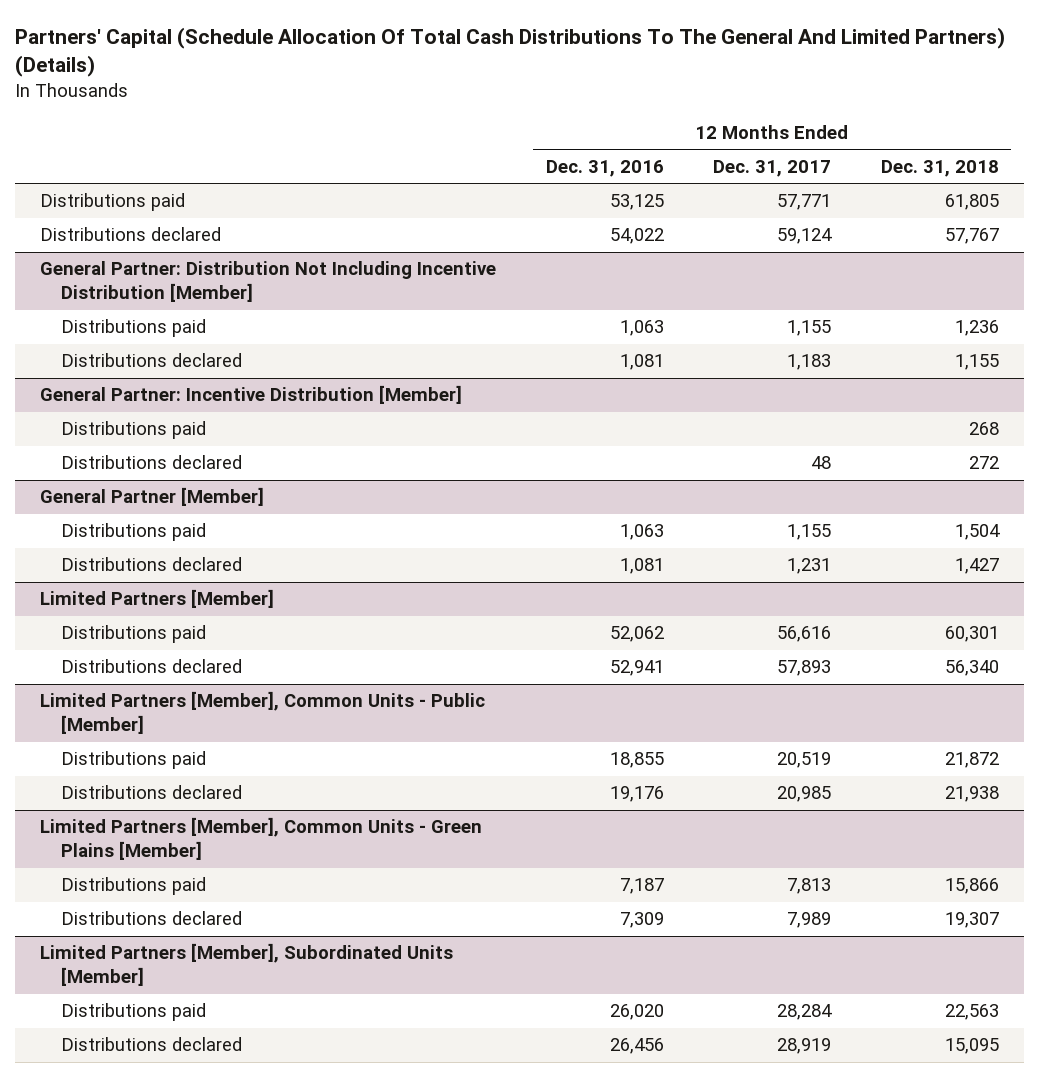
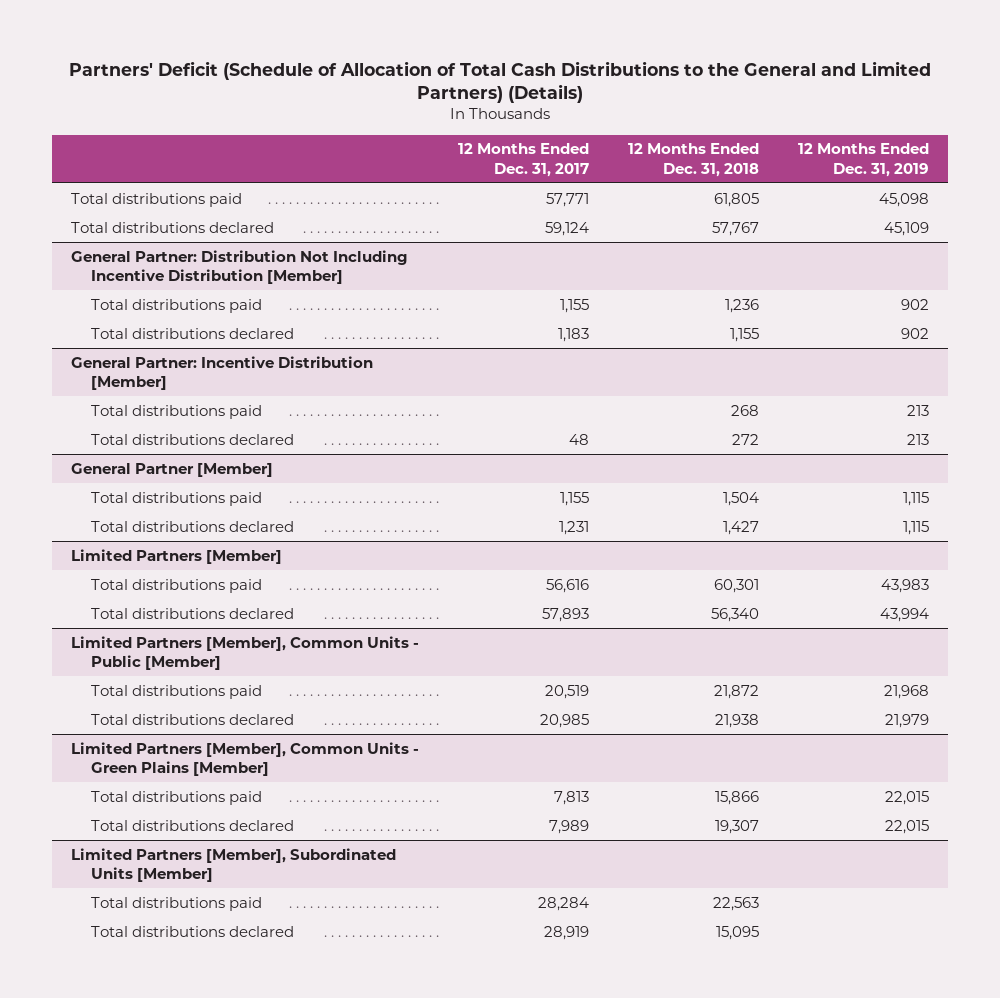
- Partners' Capital (Schedule Allocation Of Total Cash Distributions To The General And Limited Partners) (Details)
+ Partners' Deficit (Schedule of Allocation of Total Cash Distributions to the General and Limited Partners) (Details)
- | 12 Months Ended Dec. 31, 2016 | 12 Months Ended Dec. 31, 2017 | 12 Months Ended Dec. 31, 2018
+ | 12 Months Ended Dec. 31, 2017 | 12 Months Ended Dec. 31, 2018 | 12 Months Ended Dec. 31, 2019
- Distributions paid | 53,125 | 57,771 | 61,805
- Distributions declared | 54,022 | 59,124 | 57,767
+ Total distributions paid | 57,771 | 61,805 | 45,098
+ Total distributions declared | 59,124 | 57,767 | 45,109
@ General Partner: Distribution Not Including Incentive Distribution [Member]
- Distributions paid | 1,063 | 1,155 | 1,236
- Distributions declared | 1,081 | 1,183 | 1,155
+ Total distributions paid | 1,155 | 1,236 | 902
+ Total distributions declared | 1,183 | 1,155 | 902
@ General Partner: Incentive Distribution [Member]
- Distributions paid | | | 268
- Distributions declared | | 48 | 272
+ Total distributions paid | | 268 | 213
+ Total distributions declared | 48 | 272 | 213
@ General Partner [Member]
- Distributions paid | 1,063 | 1,155 | 1,504
- Distributions declared | 1,081 | 1,231 | 1,427
+ Total distributions paid | 1,155 | 1,504 | 1,115
+ Total distributions declared | 1,231 | 1,427 | 1,115
@ Limited Partners [Member]
- Distributions paid | 52,062 | 56,616 | 60,301
- Distributions declared | 52,941 | 57,893 | 56,340
+ Total distributions paid | 56,616 | 60,301 | 43,983
+ Total distributions declared | 57,893 | 56,340 | 43,994
@ Limited Partners [Member], Common Units - Public [Member]
- Distributions paid | 18,855 | 20,519 | 21,872
- Distributions declared | 19,176 | 20,985 | 21,938
+ Total distributions paid | 20,519 | 21,872 | 21,968
+ Total distributions declared | 20,985 | 21,938 | 21,979
@ Limited Partners [Member], Common Units - Green Plains [Member]
- Distributions paid | 7,187 | 7,813 | 15,866
- Distributions declared | 7,309 | 7,989 | 19,307
+ Total distributions paid | 7,813 | 15,866 | 22,015
+ Total distributions declared | 7,989 | 19,307 | 22,015
@ Limited Partners [Member], Subordinated Units [Member]
- Distributions paid | 26,020 | 28,284 | 22,563
- Distributions declared | 26,456 | 28,919 | 15,095
+ Total distributions paid | 28,284 | 22,563 |
+ Total distributions declared | 28,919 | 15,095 |

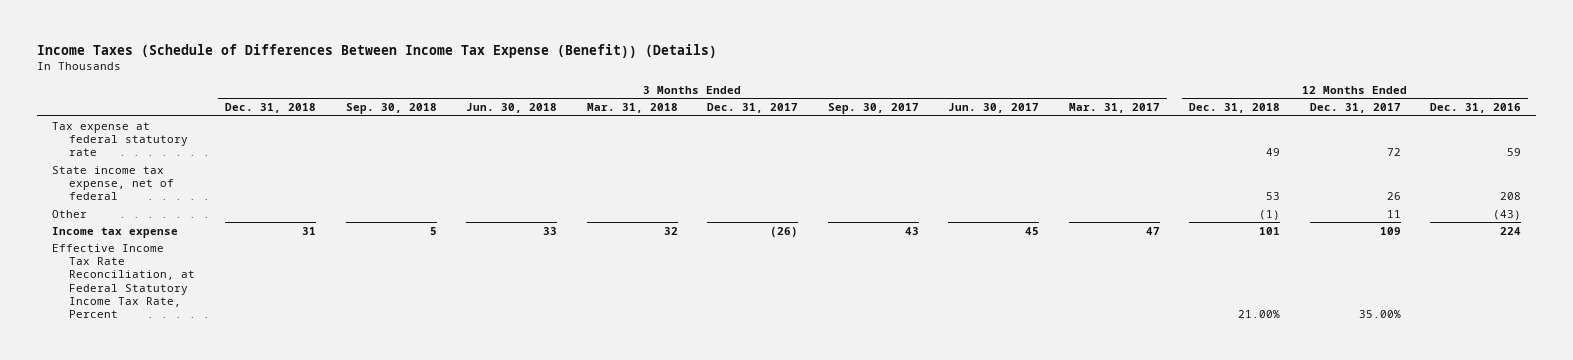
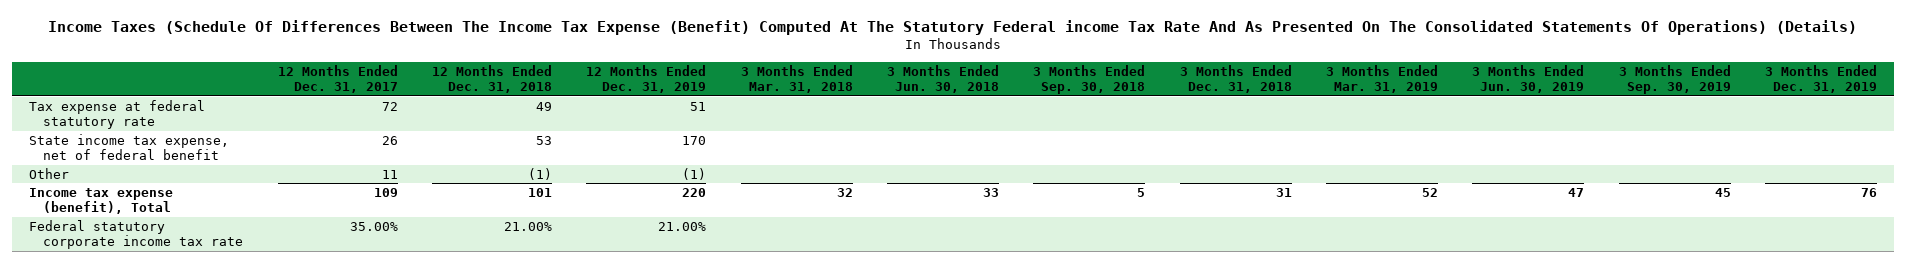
- Income Taxes (Schedule of Differences Between Income Tax Expense (Benefit)) (Details)
+ Income Taxes (Schedule Of Differences Between The Income Tax Expense (Benefit) Computed At The Statutory Federal income Tax Rate And As Presented On The Consolidated Statements Of Operations) (Details)
- | 3 Months Ended Dec. 31, 2018 | 3 Months Ended Sep. 30, 2018 | 3 Months Ended Jun. 30, 2018 | 3 Months Ended Mar. 31, 2018 | 3 Months Ended Dec. 31, 2017 | 3 Months Ended Sep. 30, 2017 | 3 Months Ended Jun. 30, 2017 | 3 Months Ended Mar. 31, 2017 | 12 Months Ended Dec. 31, 2018 | 12 Months Ended Dec. 31, 2017 | 12 Months Ended Dec. 31, 2016
+ | 12 Months Ended Dec. 31, 2017 | 12 Months Ended Dec. 31, 2018 | 12 Months Ended Dec. 31, 2019 | 3 Months Ended Mar. 31, 2018 | 3 Months Ended Jun. 30, 2018 | 3 Months Ended Sep. 30, 2018 | 3 Months Ended Dec. 31, 2018 | 3 Months Ended Mar. 31, 2019 | 3 Months Ended Jun. 30, 2019 | 3 Months Ended Sep. 30, 2019 | 3 Months Ended Dec. 31, 2019
- State income tax expense, net of federal | | | | | | | | | 53 | 26 | 208
+ State income tax expense, net of federal benefit | 26 | 53 | 170 | | | | | | | |
- Income tax expense | 31 | 5 | 33 | 32 | (26) | 43 | 45 | 47 | 101 | 109 | 224
- Effective Income Tax Rate Reconciliation, at Federal Statutory Income Tax Rate, Percent | | | | | | | | | 21.00% | 35.00% |
+ Income tax expense (benefit), Total | 109 | 101 | 220 | 32 | 33 | 5 | 31 | 52 | 47 | 45 | 76
+ Federal statutory corporate income tax rate | 35.00% | 21.00% | 21.00% | | | | | | | |

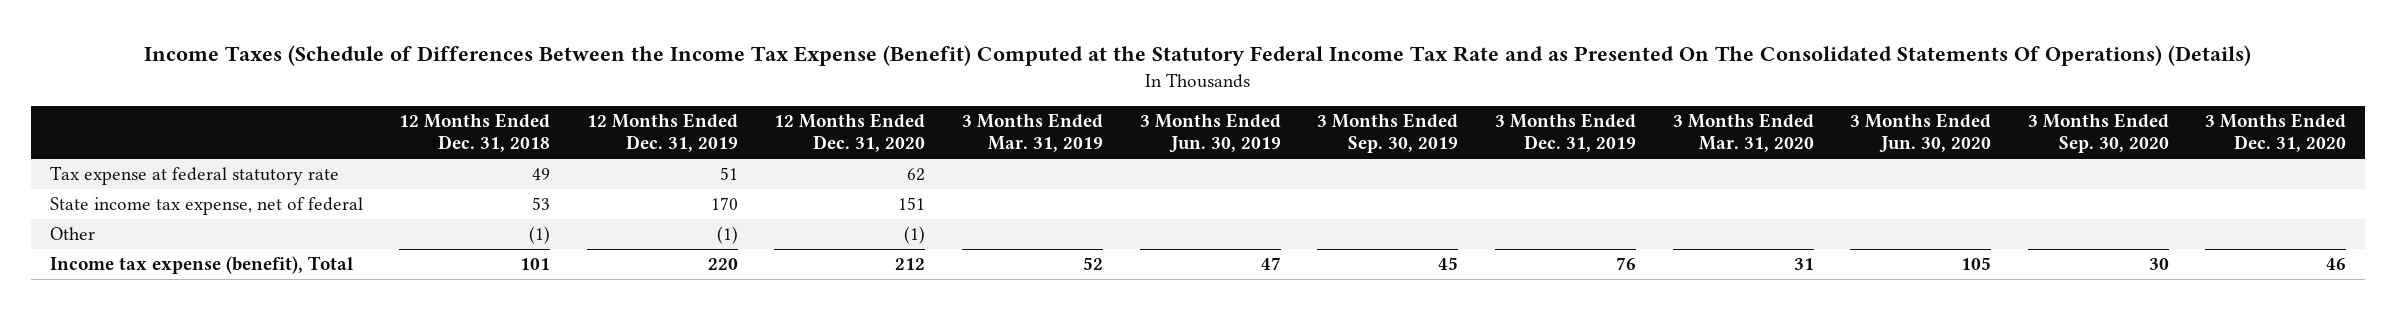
- Income Taxes (Schedule Of Differences Between The Income Tax Expense (Benefit) Computed At The Statutory Federal income Tax Rate And As Presented On The Consolidated Statements Of Operations) (Details)
+ Income Taxes (Schedule of Differences Between the Income Tax Expense (Benefit) Computed at the Statutory Federal Income Tax Rate and as Presented On The Consolidated Statements Of Operations) (Details)
- | 12 Months Ended Dec. 31, 2017 | 12 Months Ended Dec. 31, 2018 | 12 Months Ended Dec. 31, 2019 | 3 Months Ended Mar. 31, 2018 | 3 Months Ended Jun. 30, 2018 | 3 Months Ended Sep. 30, 2018 | 3 Months Ended Dec. 31, 2018 | 3 Months Ended Mar. 31, 2019 | 3 Months Ended Jun. 30, 2019 | 3 Months Ended Sep. 30, 2019 | 3 Months Ended Dec. 31, 2019
+ | 12 Months Ended Dec. 31, 2018 | 12 Months Ended Dec. 31, 2019 | 12 Months Ended Dec. 31, 2020 | 3 Months Ended Mar. 31, 2019 | 3 Months Ended Jun. 30, 2019 | 3 Months Ended Sep. 30, 2019 | 3 Months Ended Dec. 31, 2019 | 3 Months Ended Mar. 31, 2020 | 3 Months Ended Jun. 30, 2020 | 3 Months Ended Sep. 30, 2020 | 3 Months Ended Dec. 31, 2020
- State income tax expense, net of federal benefit | 26 | 53 | 170 | | | | | | | |
+ State income tax expense, net of federal | 53 | 170 | 151 | | | | | | | |
- Federal statutory corporate income tax rate | 35.00% | 21.00% | 21.00% | | | | | | | |

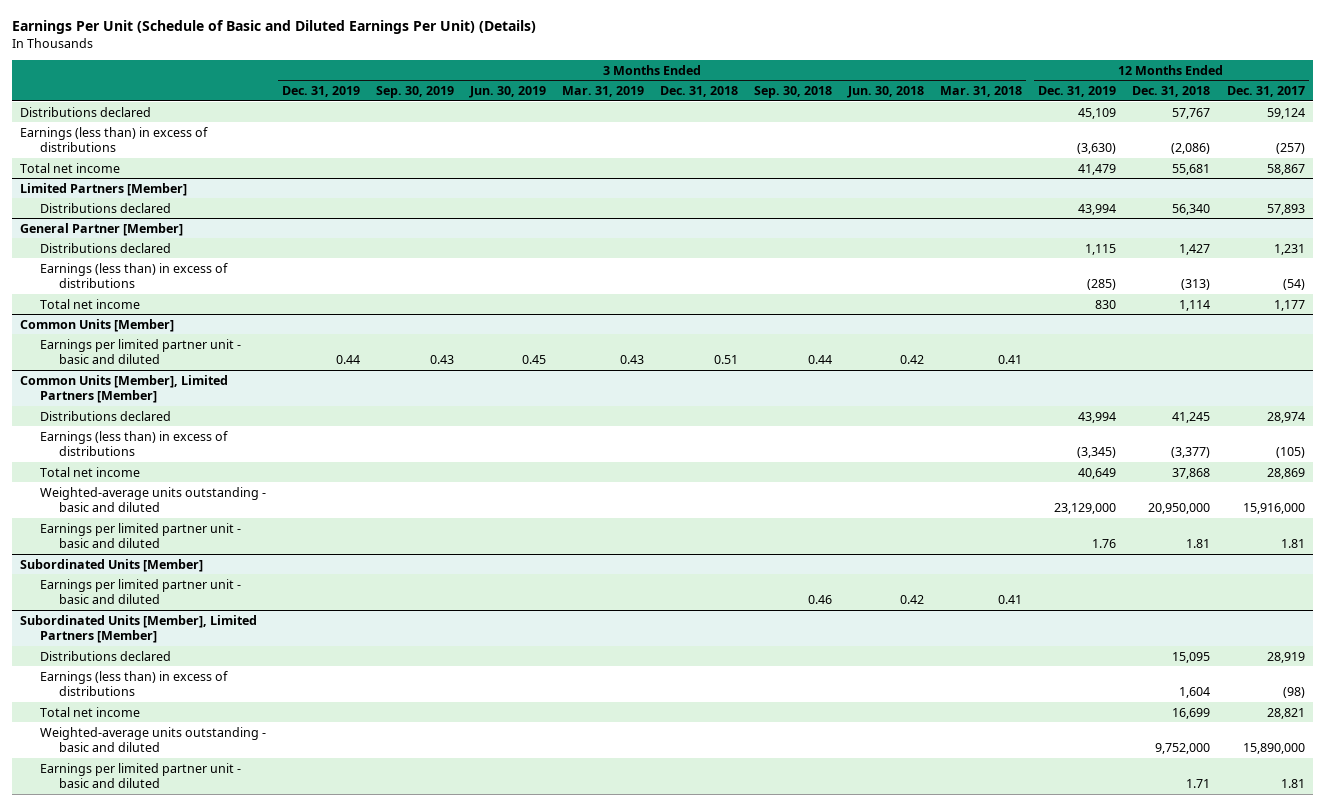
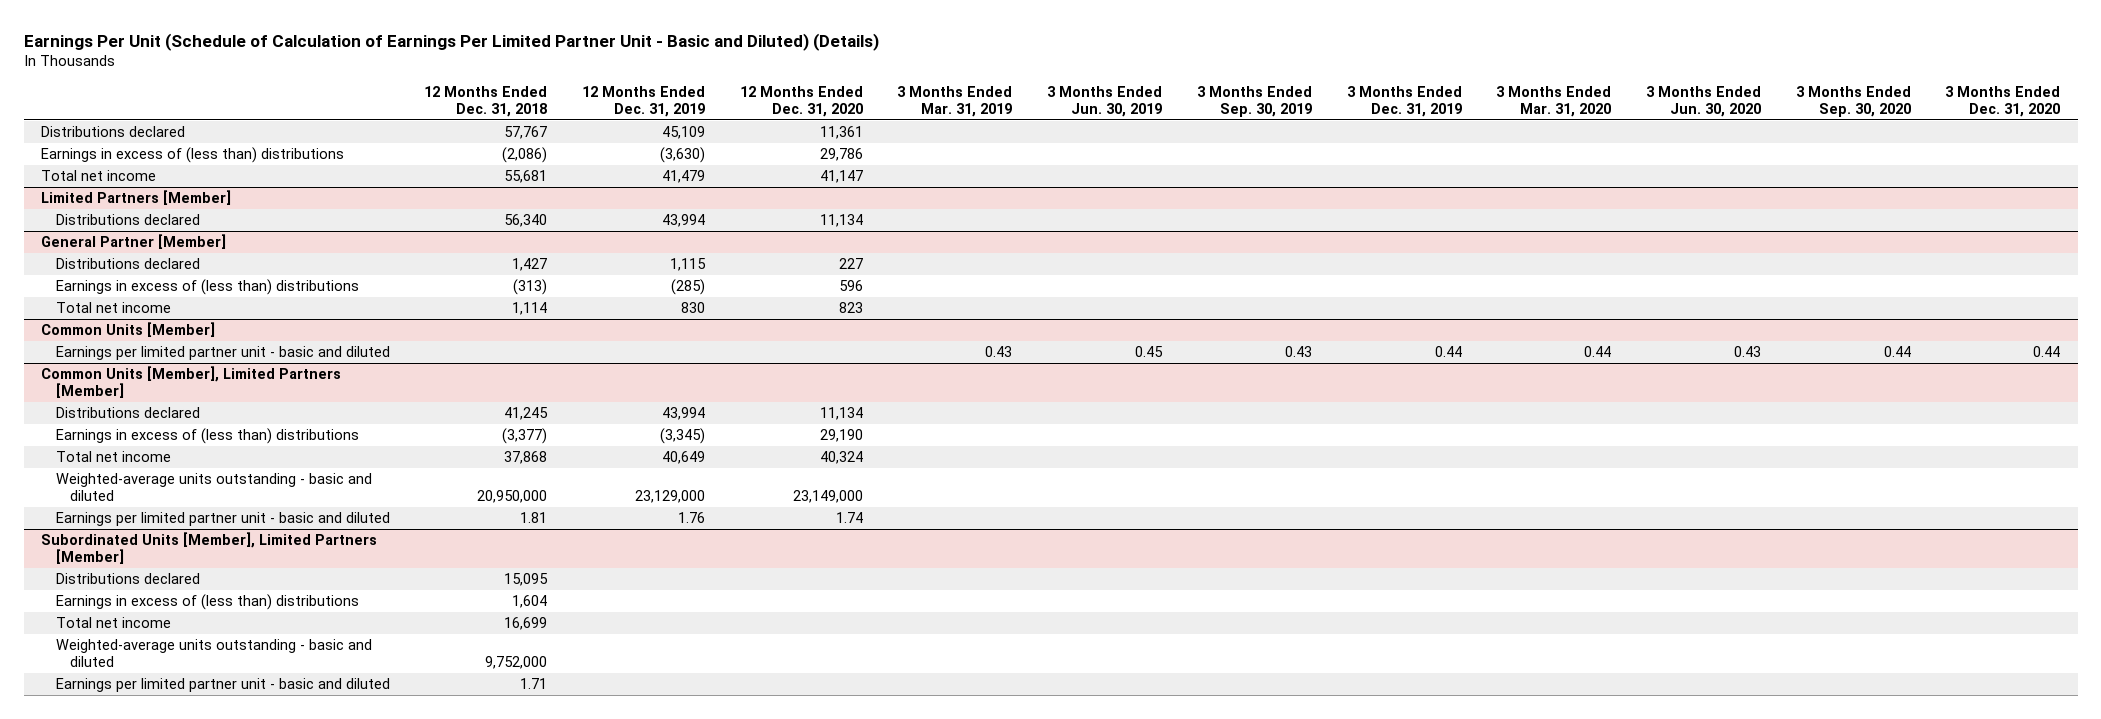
- Earnings Per Unit (Schedule of Basic and Diluted Earnings Per Unit) (Details)
+ Earnings Per Unit (Schedule of Calculation of Earnings Per Limited Partner Unit - Basic and Diluted) (Details)
- | 3 Months Ended Dec. 31, 2019 | 3 Months Ended Sep. 30, 2019 | 3 Months Ended Jun. 30, 2019 | 3 Months Ended Mar. 31, 2019 | 3 Months Ended Dec. 31, 2018 | 3 Months Ended Sep. 30, 2018 | 3 Months Ended Jun. 30, 2018 | 3 Months Ended Mar. 31, 2018 | 12 Months Ended Dec. 31, 2019 | 12 Months Ended Dec. 31, 2018 | 12 Months Ended Dec. 31, 2017
+ | 12 Months Ended Dec. 31, 2018 | 12 Months Ended Dec. 31, 2019 | 12 Months Ended Dec. 31, 2020 | 3 Months Ended Mar. 31, 2019 | 3 Months Ended Jun. 30, 2019 | 3 Months Ended Sep. 30, 2019 | 3 Months Ended Dec. 31, 2019 | 3 Months Ended Mar. 31, 2020 | 3 Months Ended Jun. 30, 2020 | 3 Months Ended Sep. 30, 2020 | 3 Months Ended Dec. 31, 2020
- Earnings (less than) in excess of distributions | | | | | | | | | (3,630) | (2,086) | (257)
+ Earnings in excess of (less than) distributions | (2,086) | (3,630) | 29,786 | | | | | | | |
@ General Partner [Member]
- Earnings (less than) in excess of distributions | | | | | | | | | (285) | (313) | (54)
+ Earnings in excess of (less than) distributions | (313) | (285) | 596 | | | | | | | |
@ Common Units [Member], Limited Partners [Member]
- Earnings (less than) in excess of distributions | | | | | | | | | (3,345) | (3,377) | (105)
+ Earnings in excess of (less than) distributions | (3,377) | (3,345) | 29,190 | | | | | | | |
- Subordinated Units [Member]
- Earnings per limited partner unit - basic and diluted | | | | | | 0.46 | 0.42 | 0.41 | | |
@ Subordinated Units [Member], Limited Partners [Member]
- Earnings (less than) in excess of distributions | | | | | | | | | | 1,604 | (98)
+ Earnings in excess of (less than) distributions | 1,604 | | | | | | | | | |

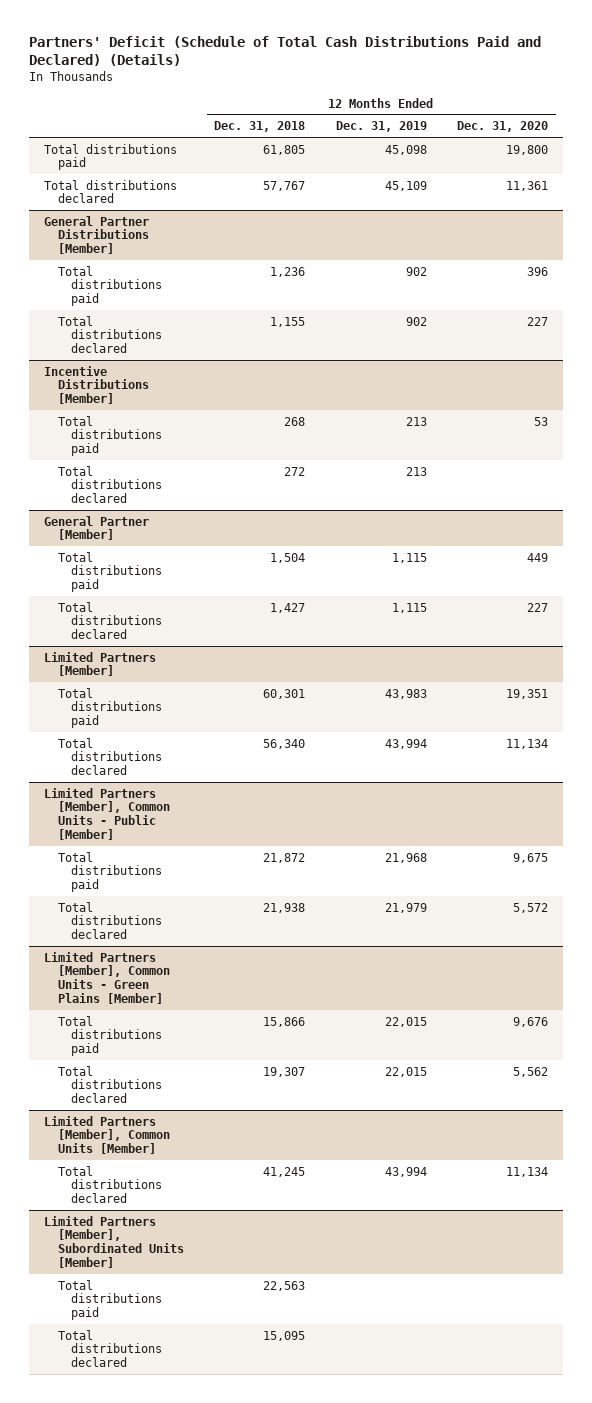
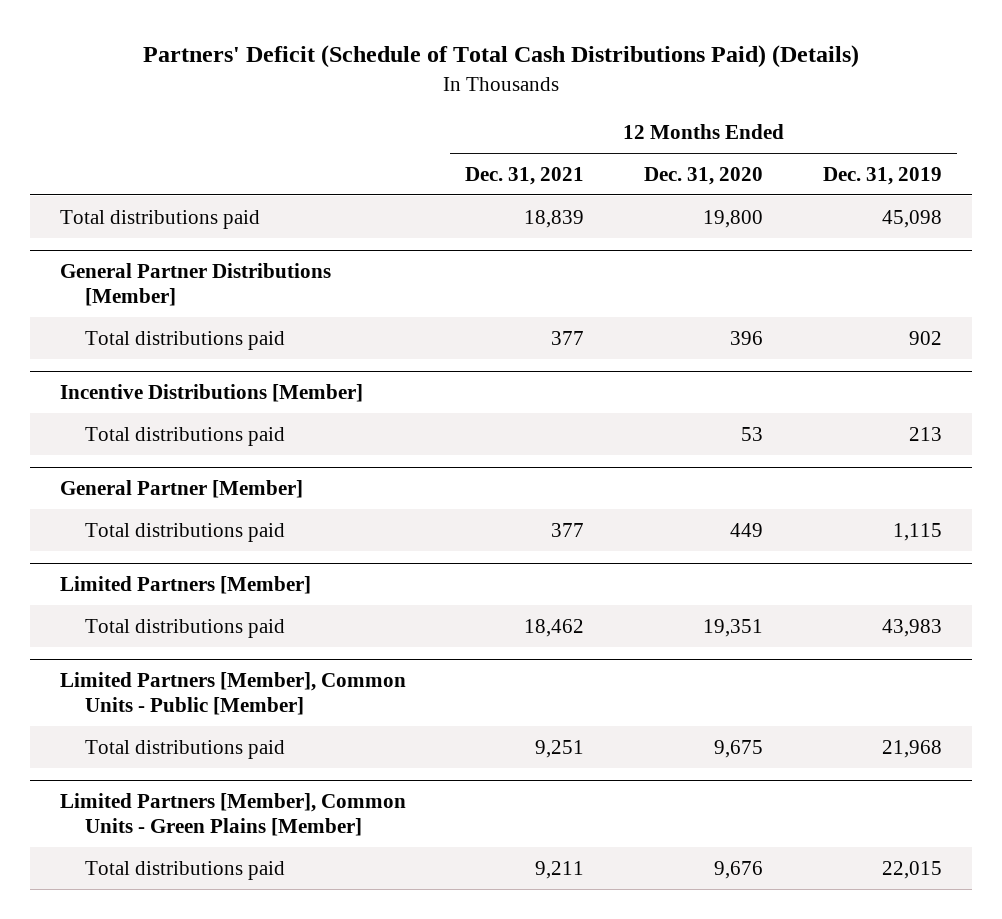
- Partners' Deficit (Schedule of Total Cash Distributions Paid and Declared) (Details)
+ Partners' Deficit (Schedule of Total Cash Distributions Paid) (Details)
- | 12 Months Ended Dec. 31, 2018 | 12 Months Ended Dec. 31, 2019 | 12 Months Ended Dec. 31, 2020
+ | 12 Months Ended Dec. 31, 2021 | 12 Months Ended Dec. 31, 2020 | 12 Months Ended Dec. 31, 2019
- Total distributions declared | 57,767 | 45,109 | 11,361
@ General Partner Distributions [Member]
- Total distributions declared | 1,155 | 902 | 227
@ Incentive Distributions [Member]
- Total distributions declared | 272 | 213 |
@ General Partner [Member]
- Total distributions declared | 1,427 | 1,115 | 227
@ Limited Partners [Member]
- Total distributions declared | 56,340 | 43,994 | 11,134
@ Limited Partners [Member], Common Units - Public [Member]
- Total distributions declared | 21,938 | 21,979 | 5,572
@ Limited Partners [Member], Common Units - Green Plains [Member]
- Total distributions declared | 19,307 | 22,015 | 5,562
- Limited Partners [Member], Common Units [Member]
- Total distributions declared | 41,245 | 43,994 | 11,134
- Limited Partners [Member], Subordinated Units [Member]
- Total distributions paid | 22,563 | |
- Total distributions declared | 15,095 | |

